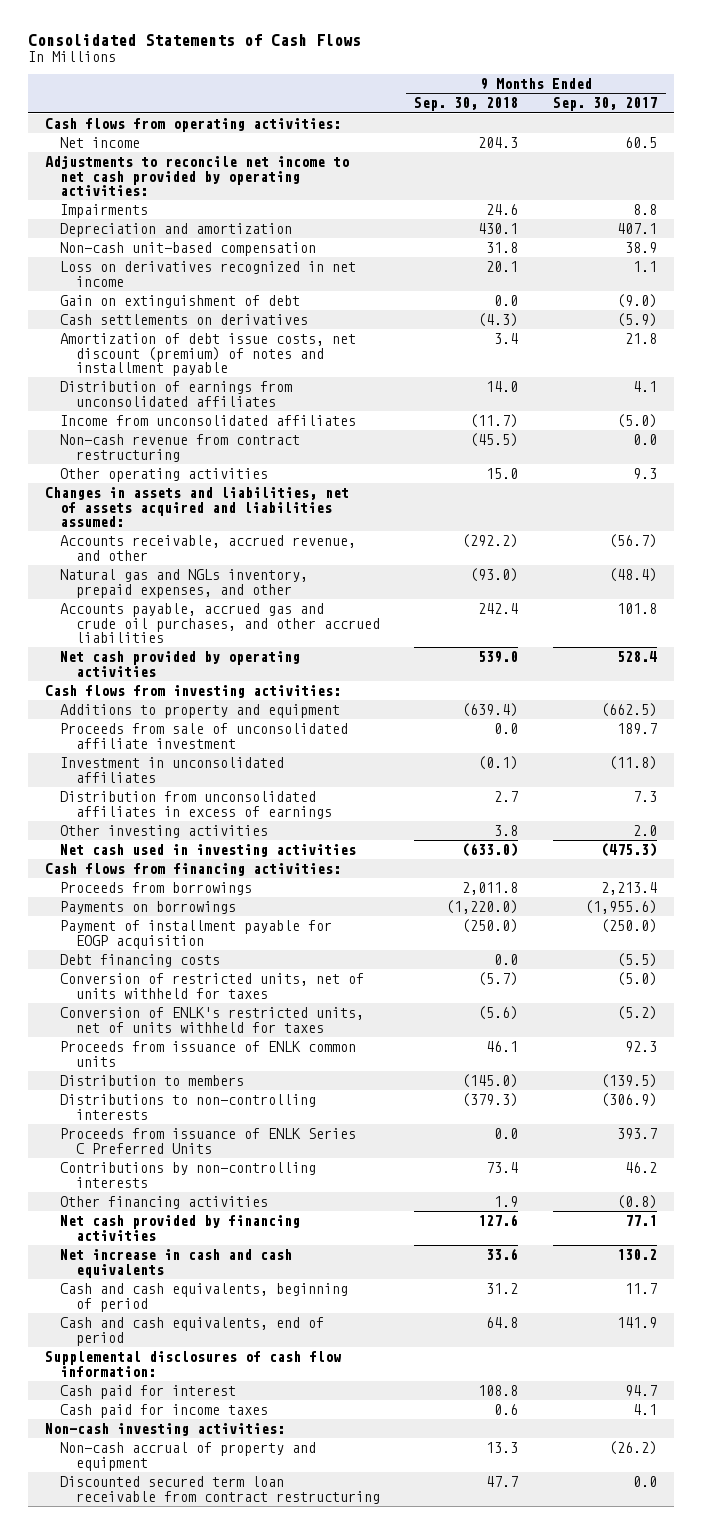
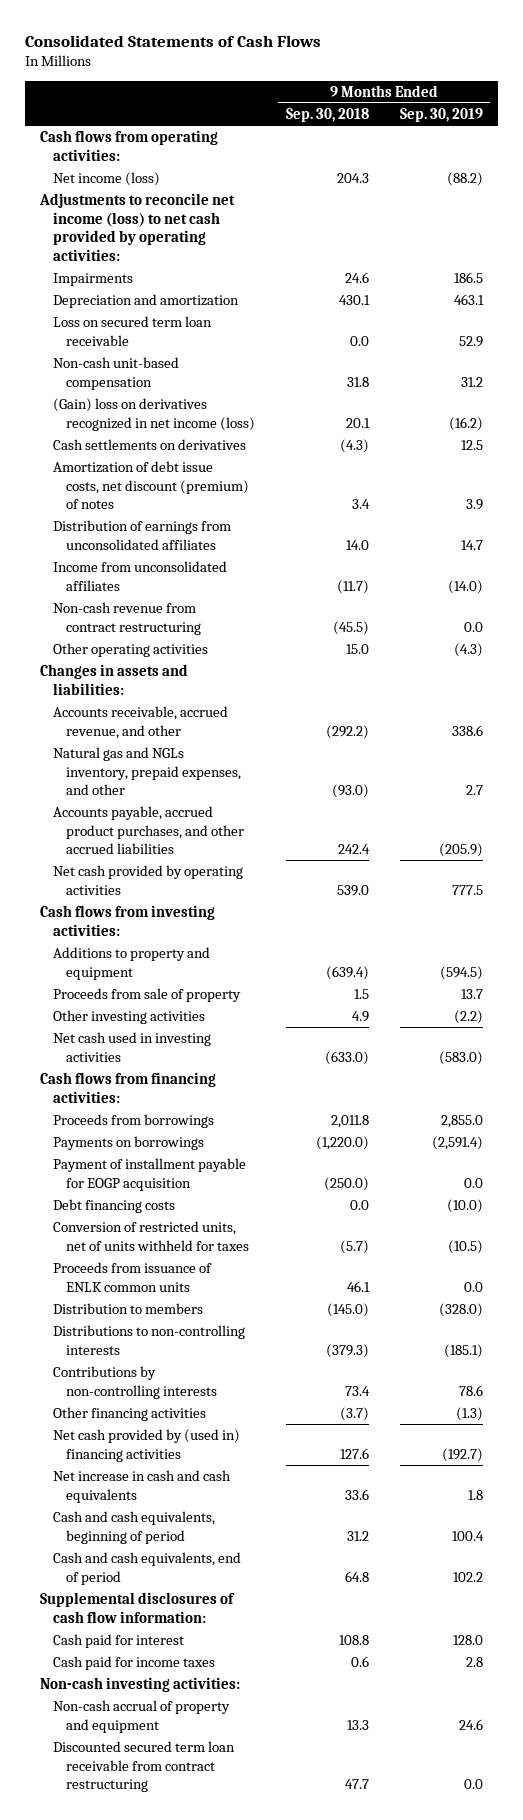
- | 9 Months Ended Sep. 30, 2018 | 9 Months Ended Sep. 30, 2017
+ | 9 Months Ended Sep. 30, 2018 | 9 Months Ended Sep. 30, 2019
- Net income | 204.3 | 60.5
- Adjustments to reconcile net income to net cash provided by operating activities:
+ Net income (loss) | 204.3 | (88.2)
+ Adjustments to reconcile net income (loss) to net cash provided by operating activities:
+ Loss on secured term loan receivable | 0.0 | 52.9
- Loss on derivatives recognized in net income | 20.1 | 1.1
- Gain on extinguishment of debt | 0.0 | (9.0)
+ (Gain) loss on derivatives recognized in net income (loss) | 20.1 | (16.2)
- Amortization of debt issue costs, net discount (premium) of notes and installment payable | 3.4 | 21.8
+ Amortization of debt issue costs, net discount (premium) of notes | 3.4 | 3.9
- Changes in assets and liabilities, net of assets acquired and liabilities assumed:
+ Changes in assets and liabilities:
- Accounts payable, accrued gas and crude oil purchases, and other accrued liabilities | 242.4 | 101.8
+ Accounts payable, accrued product purchases, and other accrued liabilities | 242.4 | (205.9)
- Proceeds from sale of unconsolidated affiliate investment | 0.0 | 189.7
- Investment in unconsolidated affiliates | (0.1) | (11.8)
- Distribution from unconsolidated affiliates in excess of earnings | 2.7 | 7.3
- Other investing activities | 3.8 | 2.0
+ Proceeds from sale of property | 1.5 | 13.7
+ Other investing activities | 4.9 | (2.2)
- Conversion of ENLK's restricted units, net of units withheld for taxes | (5.6) | (5.2)
- Proceeds from issuance of ENLK Series C Preferred Units | 0.0 | 393.7
- Other financing activities | 1.9 | (0.8)
- Net cash provided by financing activities | 127.6 | 77.1
+ Other financing activities | (3.7) | (1.3)
+ Net cash provided by (used in) financing activities | 127.6 | (192.7)

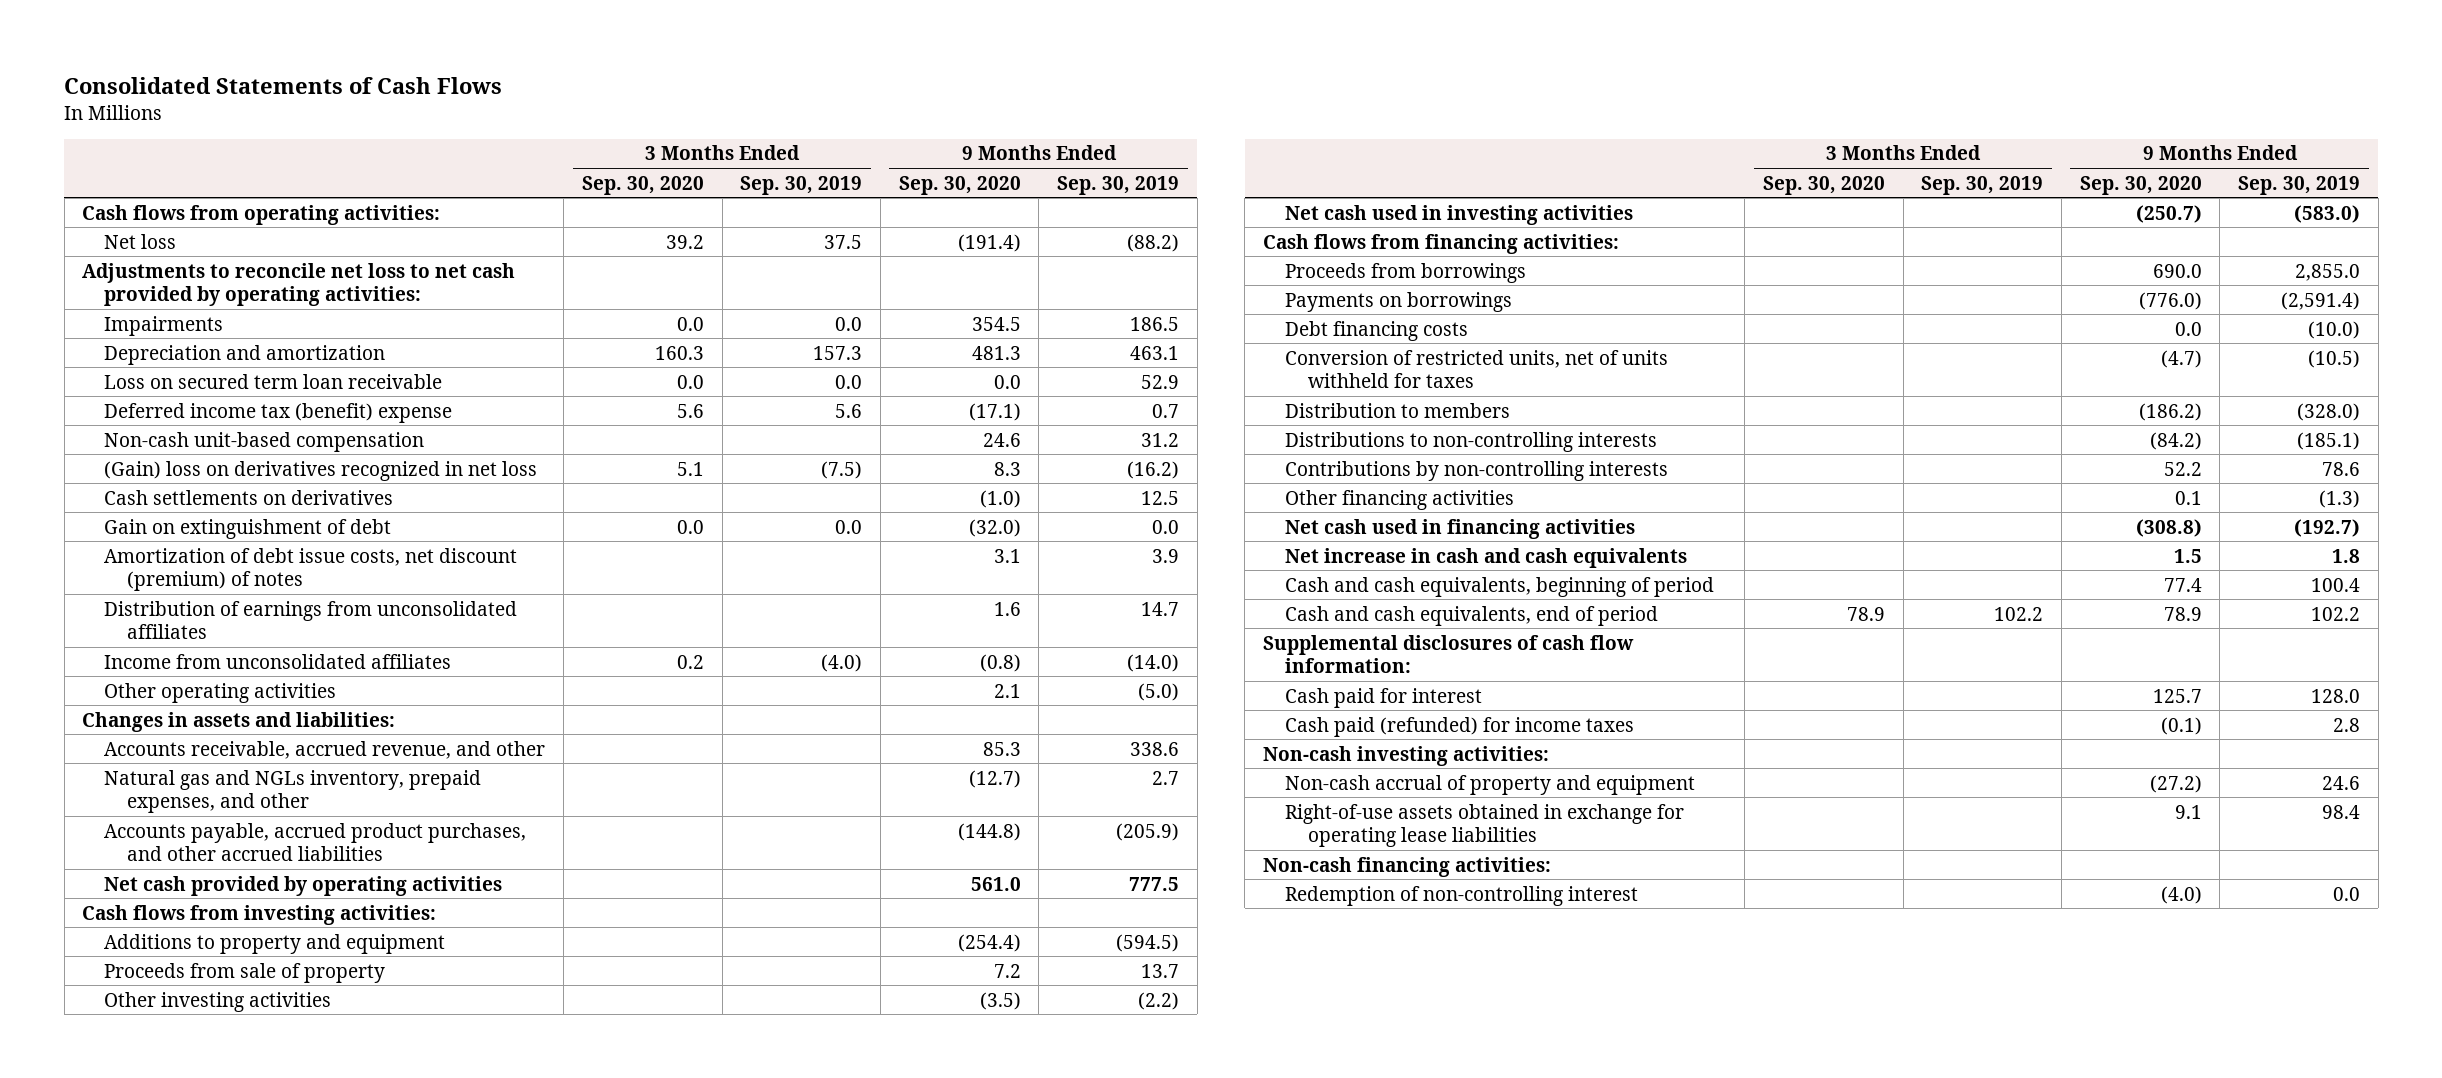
- | 9 Months Ended Sep. 30, 2018 | 9 Months Ended Sep. 30, 2019
+ | 3 Months Ended Sep. 30, 2020 | 3 Months Ended Sep. 30, 2019 | 9 Months Ended Sep. 30, 2020 | 9 Months Ended Sep. 30, 2019
- Net income (loss) | 204.3 | (88.2)
- Adjustments to reconcile net income (loss) to net cash provided by operating activities:
+ Net loss | 39.2 | 37.5 | (191.4) | (88.2)
+ Adjustments to reconcile net loss to net cash provided by operating activities:
+ Deferred income tax (benefit) expense | 5.6 | 5.6 | (17.1) | 0.7
- (Gain) loss on derivatives recognized in net income (loss) | 20.1 | (16.2)
+ (Gain) loss on derivatives recognized in net loss | 5.1 | (7.5) | 8.3 | (16.2)
+ Gain on extinguishment of debt | 0.0 | 0.0 | (32.0) | 0.0
- Non-cash revenue from contract restructuring | (45.5) | 0.0
- Other operating activities | 15.0 | (4.3)
+ Other operating activities | | | 2.1 | (5.0)
- Payment of installment payable for EOGP acquisition | (250.0) | 0.0
- Proceeds from issuance of ENLK common units | 46.1 | 0.0
- Net cash provided by (used in) financing activities | 127.6 | (192.7)
+ Net cash used in financing activities | | | (308.8) | (192.7)
- Cash paid for income taxes | 0.6 | 2.8
+ Cash paid (refunded) for income taxes | | | (0.1) | 2.8
- Discounted secured term loan receivable from contract restructuring | 47.7 | 0.0
+ Right-of-use assets obtained in exchange for operating lease liabilities | | | 9.1 | 98.4
+ Non-cash financing activities:
+ Redemption of non-controlling interest | | | (4.0) | 0.0

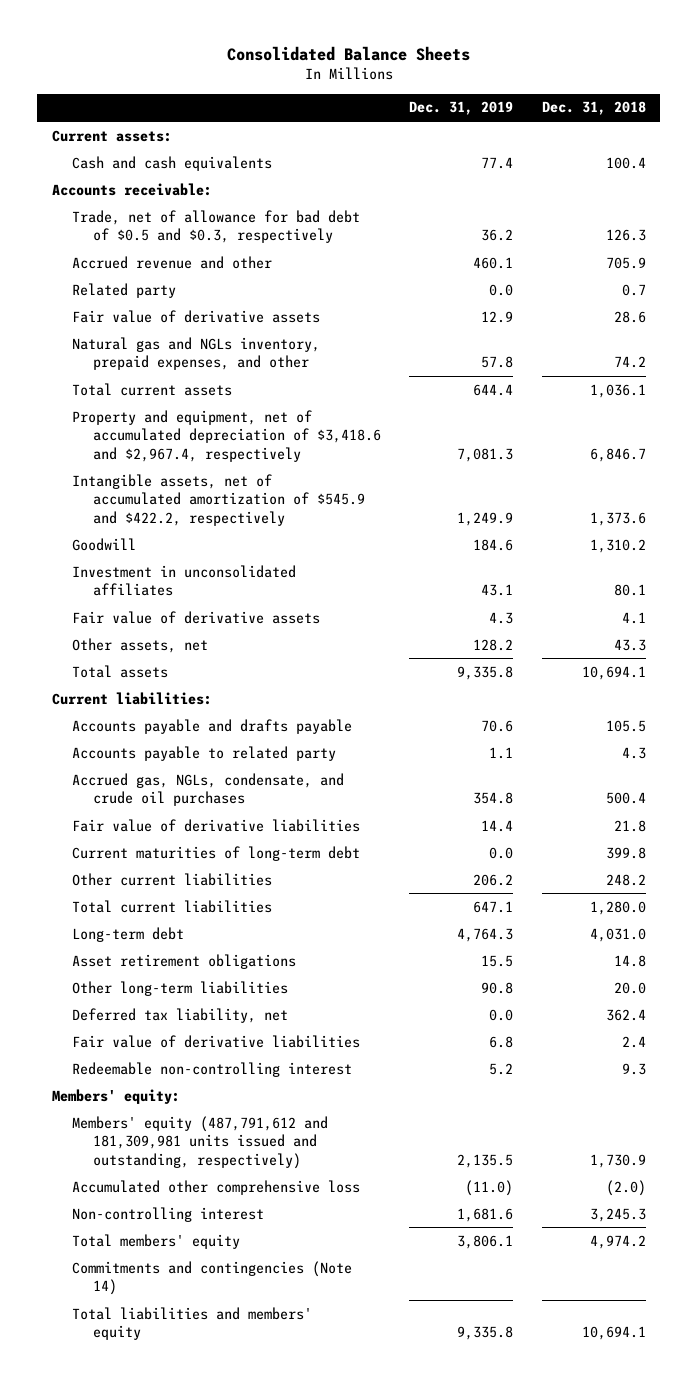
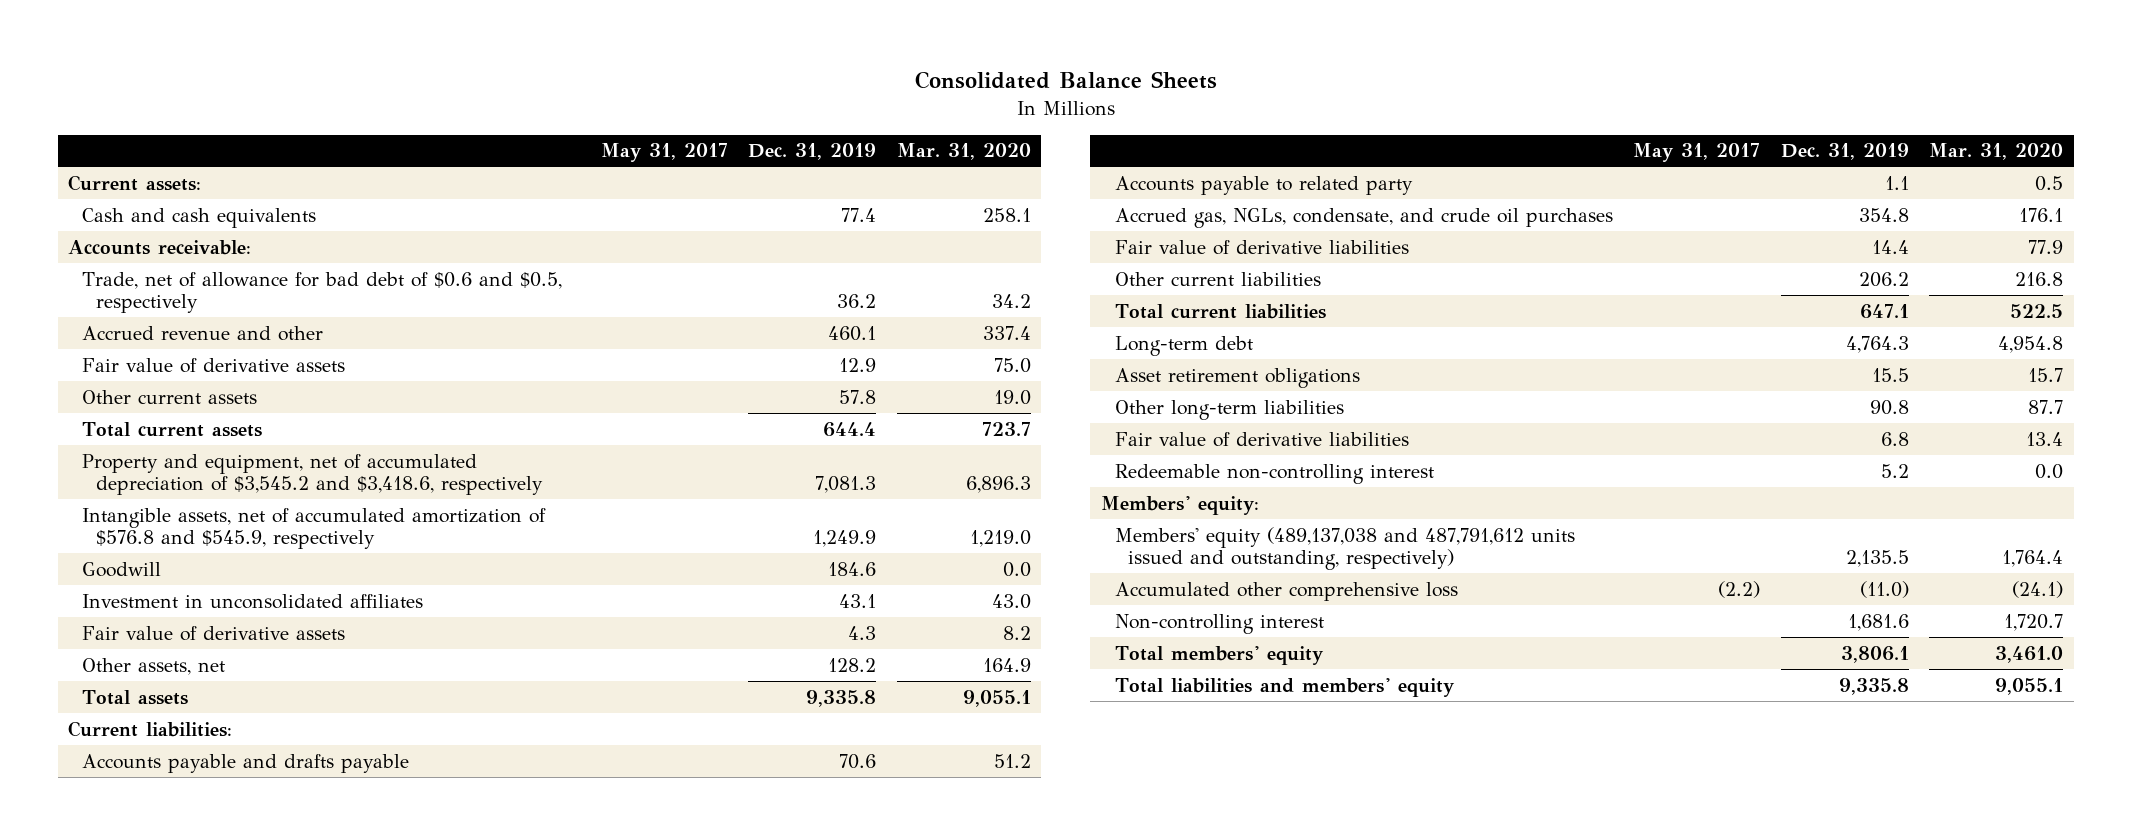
- | Dec. 31, 2019 | Dec. 31, 2018
+ | May 31, 2017 | Dec. 31, 2019 | Mar. 31, 2020
- Trade, net of allowance for bad debt of $0.5 and $0.3, respectively | 36.2 | 126.3
+ Trade, net of allowance for bad debt of $0.6 and $0.5, respectively | | 36.2 | 34.2
- Related party | 0.0 | 0.7
- Natural gas and NGLs inventory, prepaid expenses, and other | 57.8 | 74.2
+ Other current assets | | 57.8 | 19.0
- Property and equipment, net of accumulated depreciation of $3,418.6 and $2,967.4, respectively | 7,081.3 | 6,846.7
- Intangible assets, net of accumulated amortization of $545.9 and $422.2, respectively | 1,249.9 | 1,373.6
+ Property and equipment, net of accumulated depreciation of $3,545.2 and $3,418.6, respectively | | 7,081.3 | 6,896.3
+ Intangible assets, net of accumulated amortization of $576.8 and $545.9, respectively | | 1,249.9 | 1,219.0
- Current maturities of long-term debt | 0.0 | 399.8
- Deferred tax liability, net | 0.0 | 362.4
- Members' equity (487,791,612 and 181,309,981 units issued and outstanding, respectively) | 2,135.5 | 1,730.9
+ Members' equity (489,137,038 and 487,791,612 units issued and outstanding, respectively) | | 2,135.5 | 1,764.4
- Commitments and contingencies (Note 14)

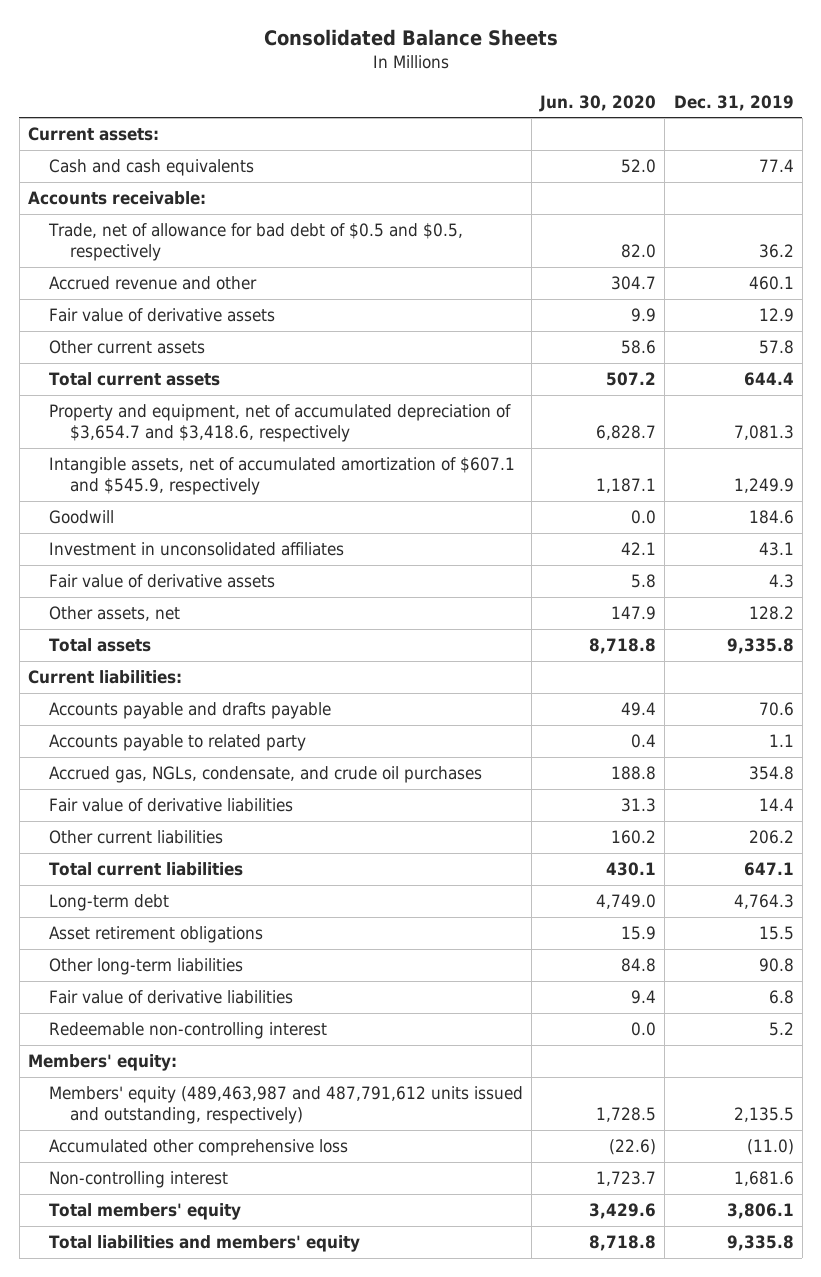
- | May 31, 2017 | Dec. 31, 2019 | Mar. 31, 2020
+ | Jun. 30, 2020 | Dec. 31, 2019
- Trade, net of allowance for bad debt of $0.6 and $0.5, respectively | | 36.2 | 34.2
+ Trade, net of allowance for bad debt of $0.5 and $0.5, respectively | 82.0 | 36.2
- Property and equipment, net of accumulated depreciation of $3,545.2 and $3,418.6, respectively | | 7,081.3 | 6,896.3
- Intangible assets, net of accumulated amortization of $576.8 and $545.9, respectively | | 1,249.9 | 1,219.0
+ Property and equipment, net of accumulated depreciation of $3,654.7 and $3,418.6, respectively | 6,828.7 | 7,081.3
+ Intangible assets, net of accumulated amortization of $607.1 and $545.9, respectively | 1,187.1 | 1,249.9
- Members' equity (489,137,038 and 487,791,612 units issued and outstanding, respectively) | | 2,135.5 | 1,764.4
+ Members' equity (489,463,987 and 487,791,612 units issued and outstanding, respectively) | 1,728.5 | 2,135.5

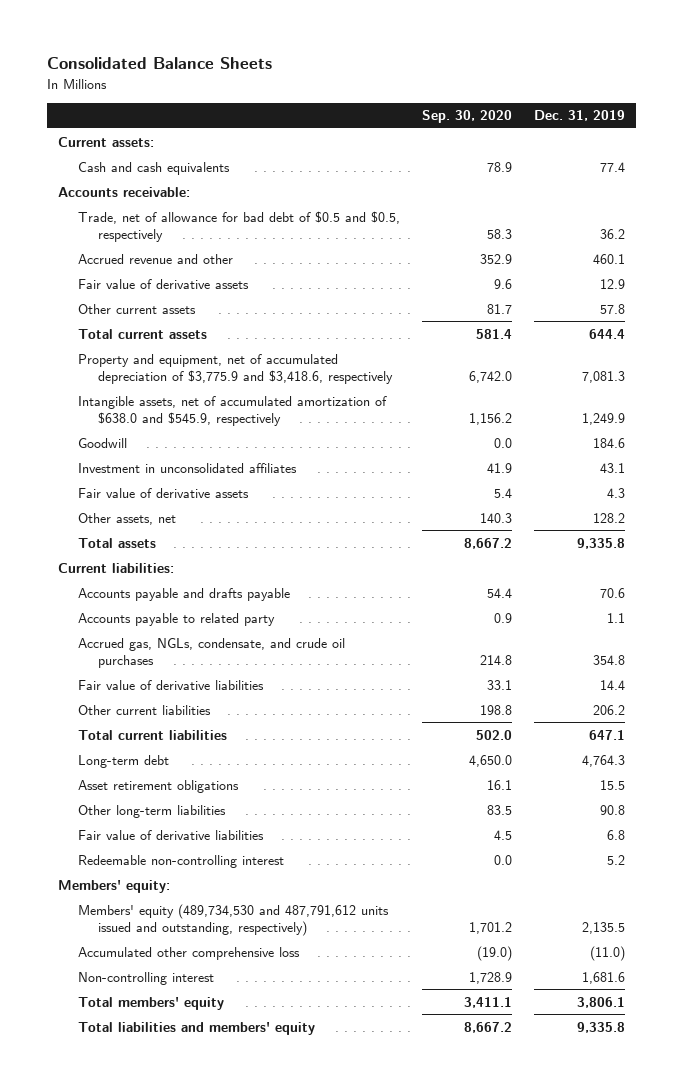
- | Jun. 30, 2020 | Dec. 31, 2019
+ | Sep. 30, 2020 | Dec. 31, 2019
- Property and equipment, net of accumulated depreciation of $3,654.7 and $3,418.6, respectively | 6,828.7 | 7,081.3
- Intangible assets, net of accumulated amortization of $607.1 and $545.9, respectively | 1,187.1 | 1,249.9
+ Property and equipment, net of accumulated depreciation of $3,775.9 and $3,418.6, respectively | 6,742.0 | 7,081.3
+ Intangible assets, net of accumulated amortization of $638.0 and $545.9, respectively | 1,156.2 | 1,249.9
- Members' equity (489,463,987 and 487,791,612 units issued and outstanding, respectively) | 1,728.5 | 2,135.5
+ Members' equity (489,734,530 and 487,791,612 units issued and outstanding, respectively) | 1,701.2 | 2,135.5

